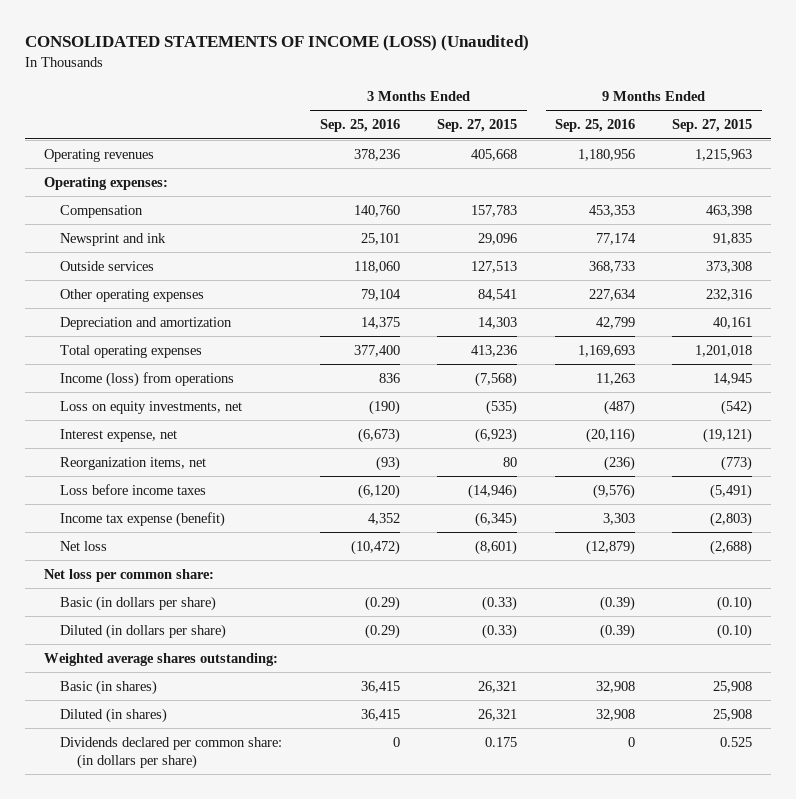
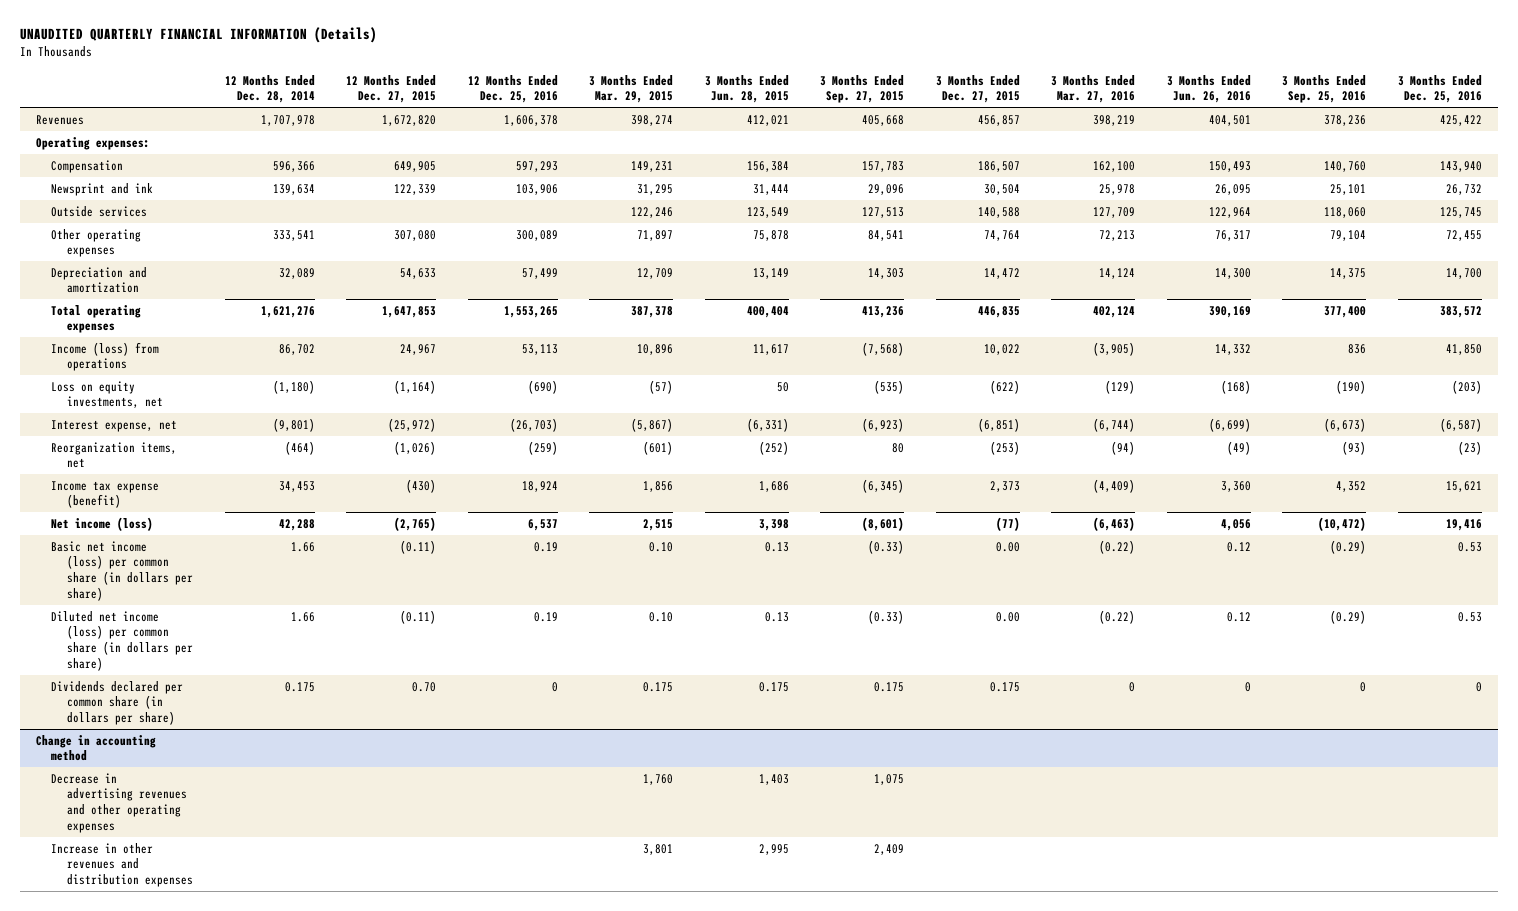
- CONSOLIDATED STATEMENTS OF INCOME (LOSS) (Unaudited)
+ UNAUDITED QUARTERLY FINANCIAL INFORMATION (Details)
- | 3 Months Ended Sep. 25, 2016 | 3 Months Ended Sep. 27, 2015 | 9 Months Ended Sep. 25, 2016 | 9 Months Ended Sep. 27, 2015
+ | 12 Months Ended Dec. 28, 2014 | 12 Months Ended Dec. 27, 2015 | 12 Months Ended Dec. 25, 2016 | 3 Months Ended Mar. 29, 2015 | 3 Months Ended Jun. 28, 2015 | 3 Months Ended Sep. 27, 2015 | 3 Months Ended Dec. 27, 2015 | 3 Months Ended Mar. 27, 2016 | 3 Months Ended Jun. 26, 2016 | 3 Months Ended Sep. 25, 2016 | 3 Months Ended Dec. 25, 2016
- Operating revenues | 378,236 | 405,668 | 1,180,956 | 1,215,963
+ Revenues | 1,707,978 | 1,672,820 | 1,606,378 | 398,274 | 412,021 | 405,668 | 456,857 | 398,219 | 404,501 | 378,236 | 425,422
- Loss before income taxes | (6,120) | (14,946) | (9,576) | (5,491)
- Net loss | (10,472) | (8,601) | (12,879) | (2,688)
- Net loss per common share:
- Basic (in dollars per share) | (0.29) | (0.33) | (0.39) | (0.10)
- Diluted (in dollars per share) | (0.29) | (0.33) | (0.39) | (0.10)
- Weighted average shares outstanding:
- Basic (in shares) | 36,415 | 26,321 | 32,908 | 25,908
- Diluted (in shares) | 36,415 | 26,321 | 32,908 | 25,908
- Dividends declared per common share: (in dollars per share) | 0 | 0.175 | 0 | 0.525
+ Net income (loss) | 42,288 | (2,765) | 6,537 | 2,515 | 3,398 | (8,601) | (77) | (6,463) | 4,056 | (10,472) | 19,416
+ Basic net income (loss) per common share (in dollars per share) | 1.66 | (0.11) | 0.19 | 0.10 | 0.13 | (0.33) | 0.00 | (0.22) | 0.12 | (0.29) | 0.53
+ Diluted net income (loss) per common share (in dollars per share) | 1.66 | (0.11) | 0.19 | 0.10 | 0.13 | (0.33) | 0.00 | (0.22) | 0.12 | (0.29) | 0.53
+ Dividends declared per common share (in dollars per share) | 0.175 | 0.70 | 0 | 0.175 | 0.175 | 0.175 | 0.175 | 0 | 0 | 0 | 0
+ Change in accounting method
+ Decrease in advertising revenues and other operating expenses | | | | 1,760 | 1,403 | 1,075 | | | | |
+ Increase in other revenues and distribution expenses | | | | 3,801 | 2,995 | 2,409 | | | | |

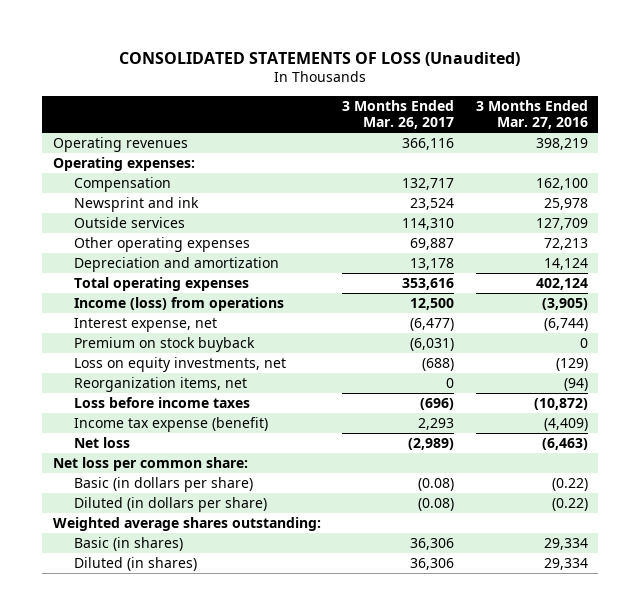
- UNAUDITED QUARTERLY FINANCIAL INFORMATION (Details)
+ CONSOLIDATED STATEMENTS OF LOSS (Unaudited)
- | 12 Months Ended Dec. 28, 2014 | 12 Months Ended Dec. 27, 2015 | 12 Months Ended Dec. 25, 2016 | 3 Months Ended Mar. 29, 2015 | 3 Months Ended Jun. 28, 2015 | 3 Months Ended Sep. 27, 2015 | 3 Months Ended Dec. 27, 2015 | 3 Months Ended Mar. 27, 2016 | 3 Months Ended Jun. 26, 2016 | 3 Months Ended Sep. 25, 2016 | 3 Months Ended Dec. 25, 2016
+ | 3 Months Ended Mar. 26, 2017 | 3 Months Ended Mar. 27, 2016
- Revenues | 1,707,978 | 1,672,820 | 1,606,378 | 398,274 | 412,021 | 405,668 | 456,857 | 398,219 | 404,501 | 378,236 | 425,422
+ Operating revenues | 366,116 | 398,219
+ Premium on stock buyback | (6,031) | 0
moved down: Loss on equity investments, net | (688) | (129)
+ Loss before income taxes | (696) | (10,872)
- Net income (loss) | 42,288 | (2,765) | 6,537 | 2,515 | 3,398 | (8,601) | (77) | (6,463) | 4,056 | (10,472) | 19,416
- Basic net income (loss) per common share (in dollars per share) | 1.66 | (0.11) | 0.19 | 0.10 | 0.13 | (0.33) | 0.00 | (0.22) | 0.12 | (0.29) | 0.53
- Diluted net income (loss) per common share (in dollars per share) | 1.66 | (0.11) | 0.19 | 0.10 | 0.13 | (0.33) | 0.00 | (0.22) | 0.12 | (0.29) | 0.53
- Dividends declared per common share (in dollars per share) | 0.175 | 0.70 | 0 | 0.175 | 0.175 | 0.175 | 0.175 | 0 | 0 | 0 | 0
- Change in accounting method
- Decrease in advertising revenues and other operating expenses | | | | 1,760 | 1,403 | 1,075 | | | | |
- Increase in other revenues and distribution expenses | | | | 3,801 | 2,995 | 2,409 | | | | |
+ Net loss | (2,989) | (6,463)
+ Net loss per common share:
+ Basic (in dollars per share) | (0.08) | (0.22)
+ Diluted (in dollars per share) | (0.08) | (0.22)
+ Weighted average shares outstanding:
+ Basic (in shares) | 36,306 | 29,334
+ Diluted (in shares) | 36,306 | 29,334

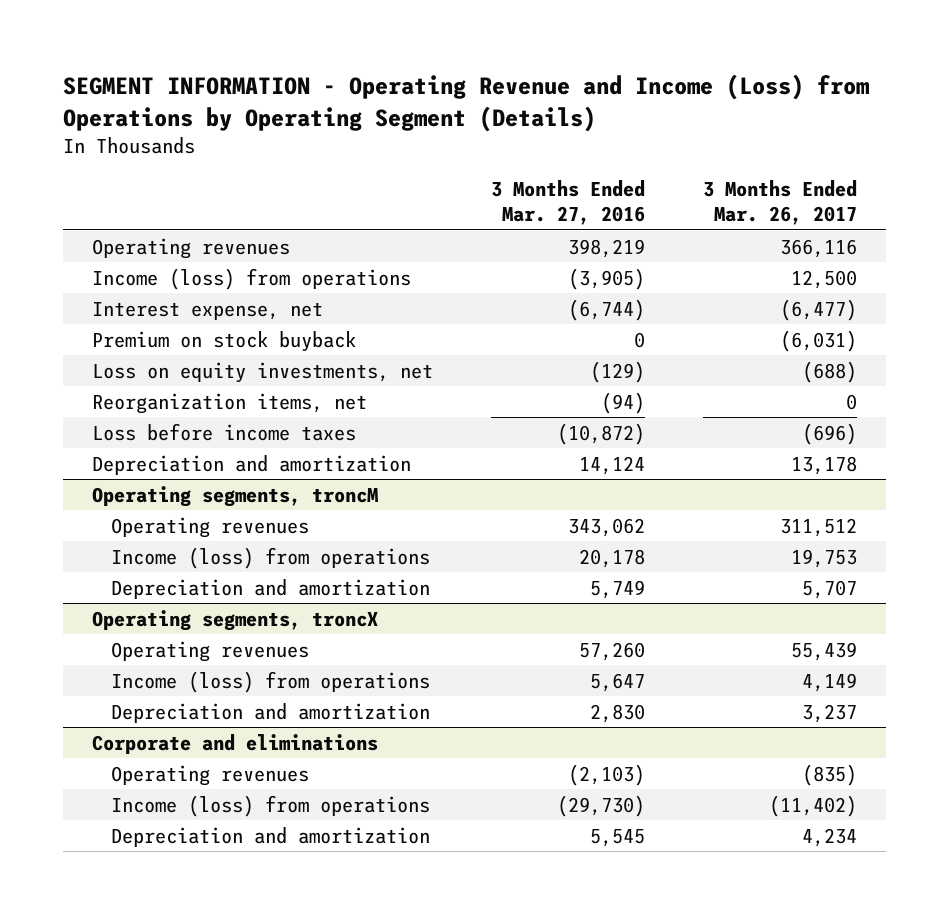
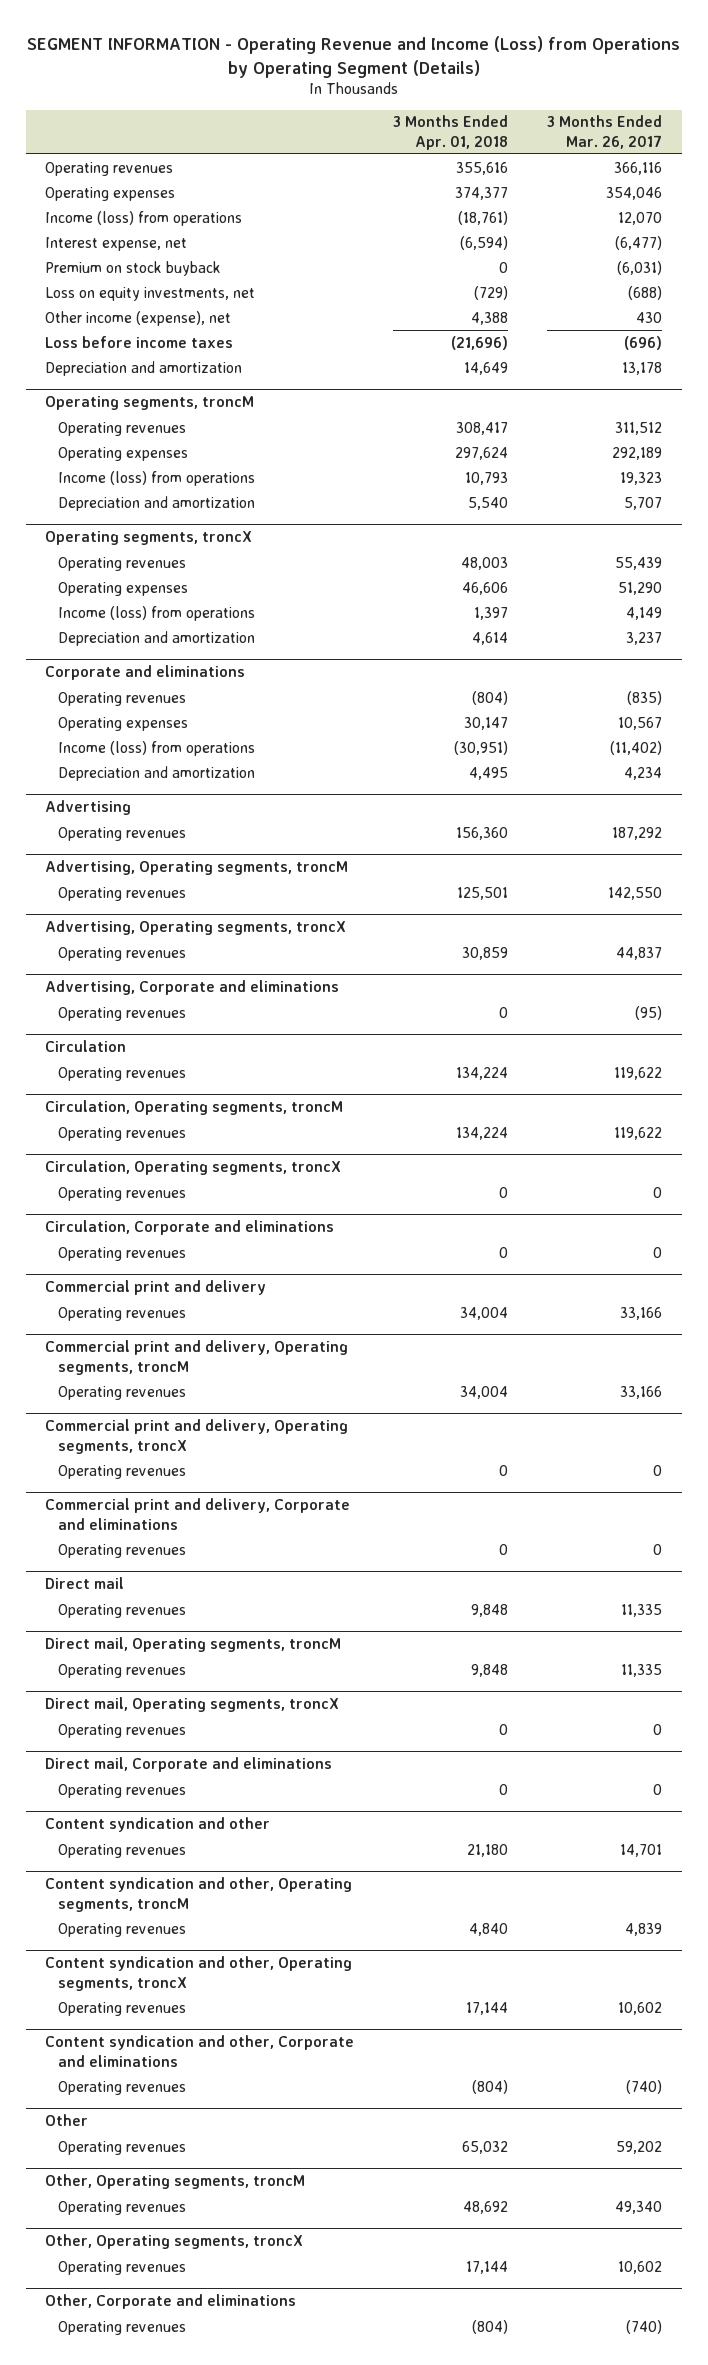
- | 3 Months Ended Mar. 27, 2016 | 3 Months Ended Mar. 26, 2017
+ | 3 Months Ended Apr. 01, 2018 | 3 Months Ended Mar. 26, 2017
- Income (loss) from operations | (3,905) | 12,500
+ Operating expenses | 374,377 | 354,046
+ Income (loss) from operations | (18,761) | 12,070
- Reorganization items, net | (94) | 0
+ Other income (expense), net | 4,388 | 430
@ Operating segments, troncM
- Income (loss) from operations | 20,178 | 19,753
+ Operating expenses | 297,624 | 292,189
+ Income (loss) from operations | 10,793 | 19,323
@ Operating segments, troncX
+ Operating expenses | 46,606 | 51,290
@ Corporate and eliminations
+ Operating expenses | 30,147 | 10,567
+ Advertising
+ Operating revenues | 156,360 | 187,292
+ Advertising, Operating segments, troncM
+ Operating revenues | 125,501 | 142,550
+ Advertising, Operating segments, troncX
+ Operating revenues | 30,859 | 44,837
+ Advertising, Corporate and eliminations
+ Operating revenues | 0 | (95)
+ Circulation
+ Operating revenues | 134,224 | 119,622
+ Circulation, Operating segments, troncM
+ Operating revenues | 134,224 | 119,622
+ Circulation, Operating segments, troncX
+ Operating revenues | 0 | 0
+ Circulation, Corporate and eliminations
+ Operating revenues | 0 | 0
+ Commercial print and delivery
+ Operating revenues | 34,004 | 33,166
+ Commercial print and delivery, Operating segments, troncM
+ Operating revenues | 34,004 | 33,166
+ Commercial print and delivery, Operating segments, troncX
+ Operating revenues | 0 | 0
+ Commercial print and delivery, Corporate and eliminations
+ Operating revenues | 0 | 0
+ Direct mail
+ Operating revenues | 9,848 | 11,335
+ Direct mail, Operating segments, troncM
+ Operating revenues | 9,848 | 11,335
+ Direct mail, Operating segments, troncX
+ Operating revenues | 0 | 0
+ Direct mail, Corporate and eliminations
+ Operating revenues | 0 | 0
+ Content syndication and other
+ Operating revenues | 21,180 | 14,701
+ Content syndication and other, Operating segments, troncM
+ Operating revenues | 4,840 | 4,839
+ Content syndication and other, Operating segments, troncX
+ Operating revenues | 17,144 | 10,602
+ Content syndication and other, Corporate and eliminations
+ Operating revenues | (804) | (740)
+ Other
+ Operating revenues | 65,032 | 59,202
+ Other, Operating segments, troncM
+ Operating revenues | 48,692 | 49,340
+ Other, Operating segments, troncX
+ Operating revenues | 17,144 | 10,602
+ Other, Corporate and eliminations
+ Operating revenues | (804) | (740)

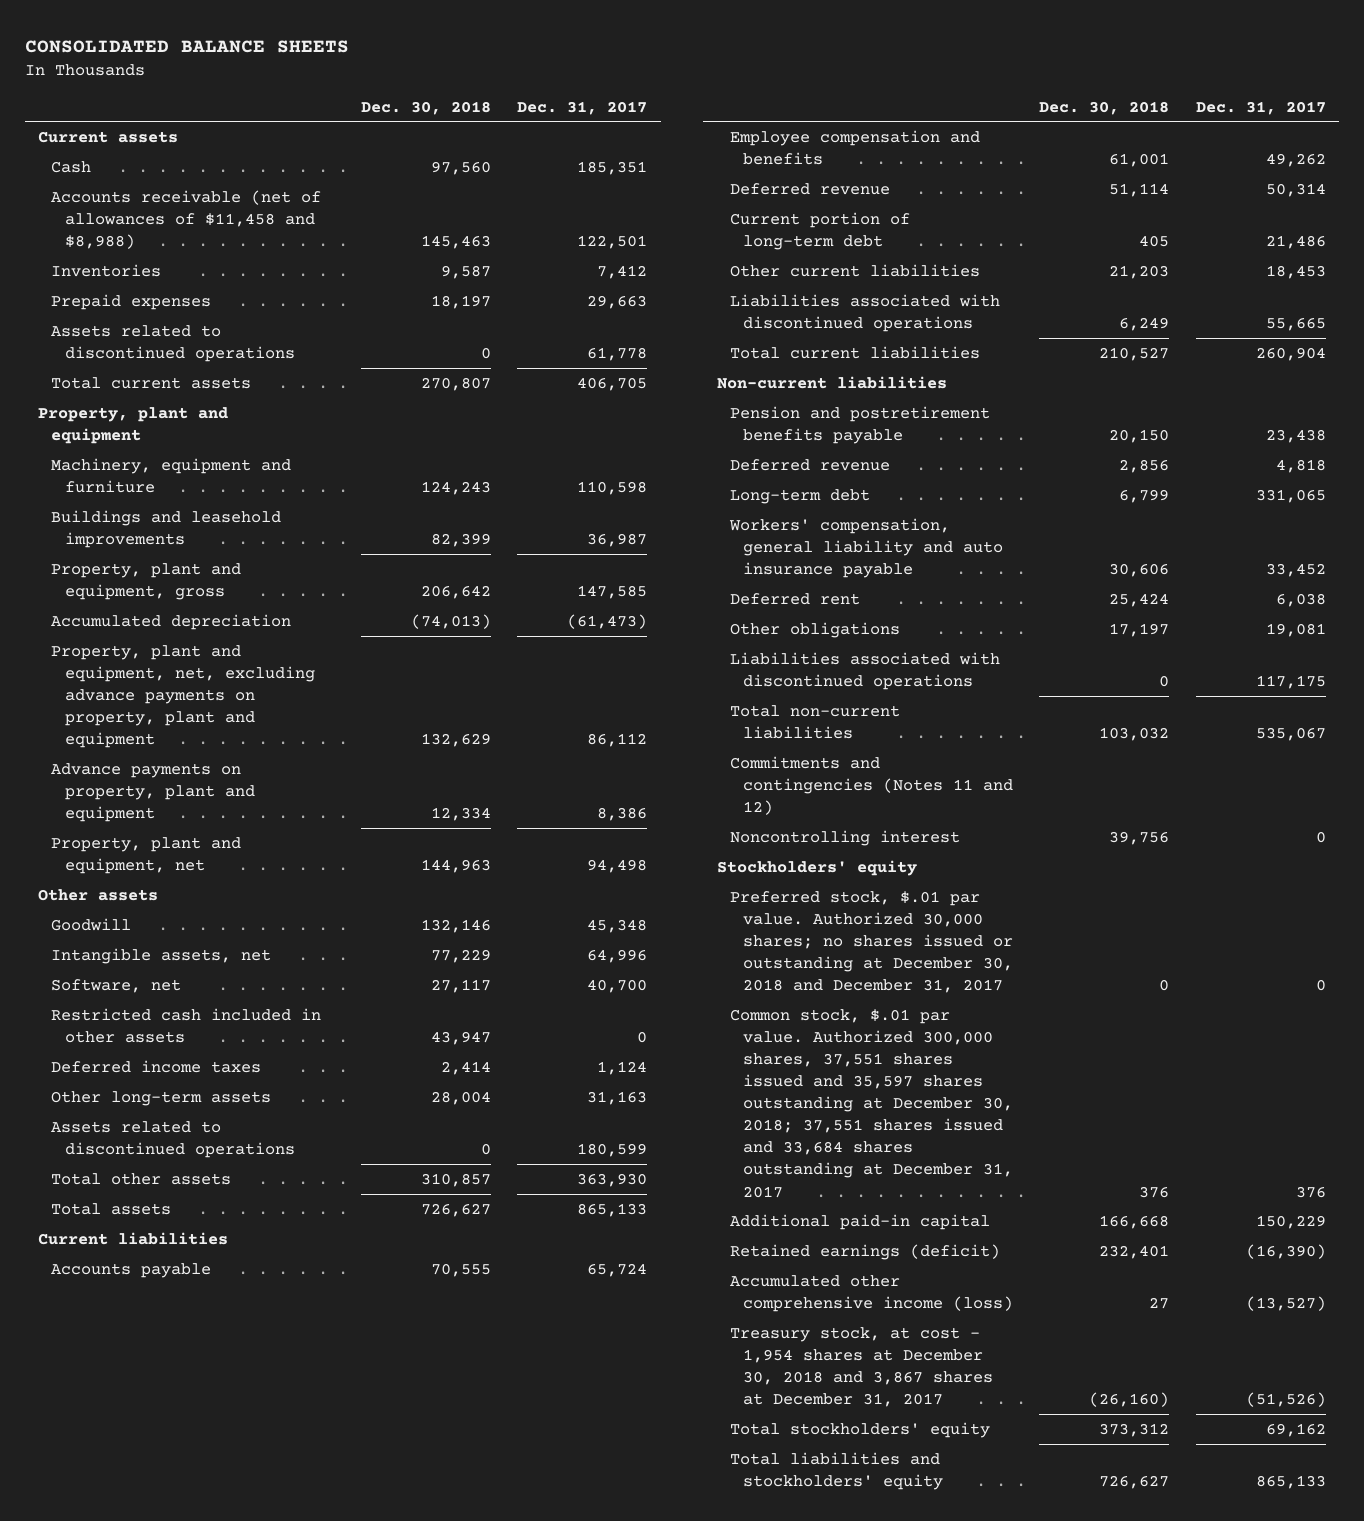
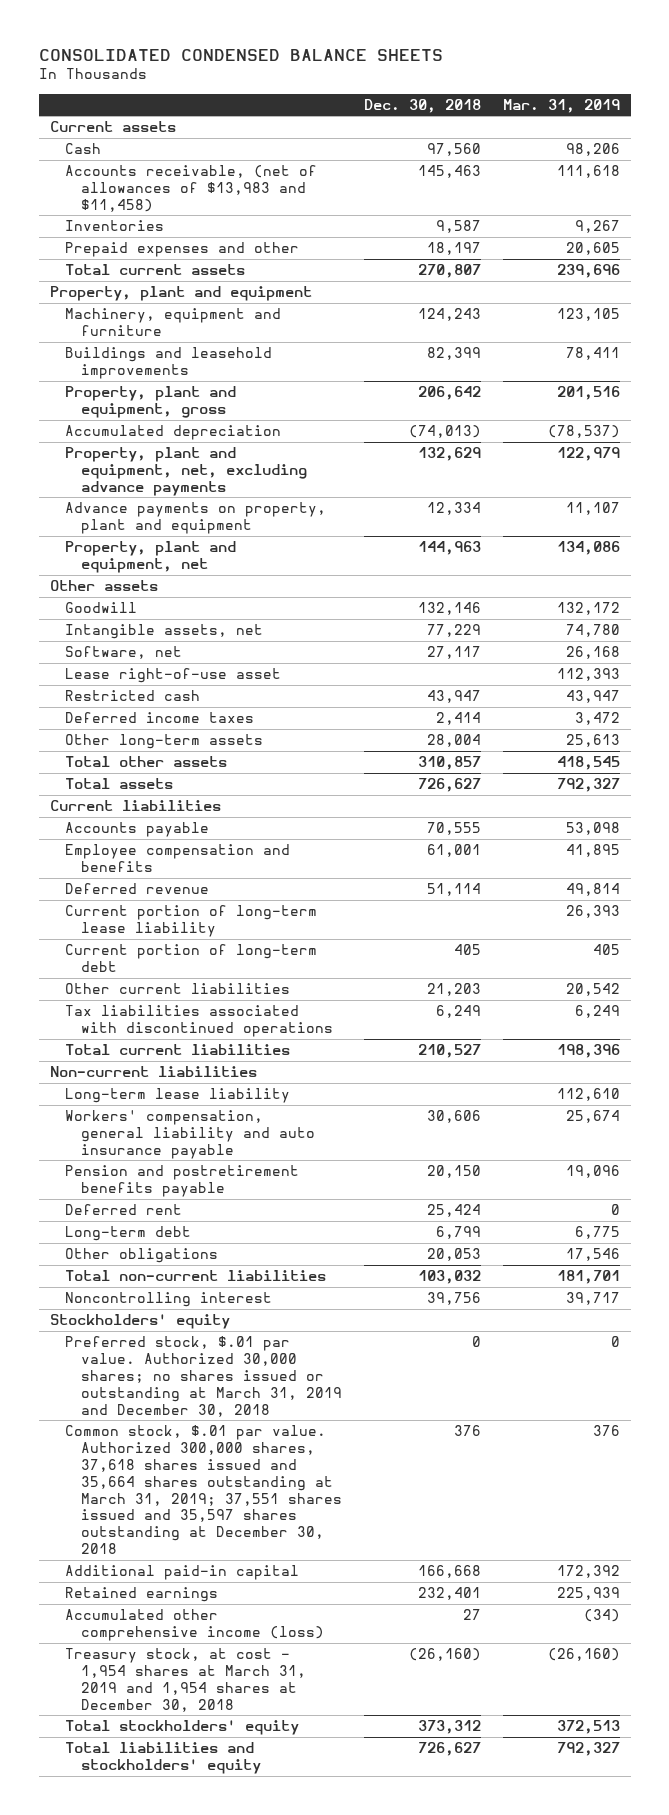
- CONSOLIDATED BALANCE SHEETS
+ CONSOLIDATED CONDENSED BALANCE SHEETS
- | Dec. 30, 2018 | Dec. 31, 2017
+ | Dec. 30, 2018 | Mar. 31, 2019
- Accounts receivable (net of allowances of $11,458 and $8,988) | 145,463 | 122,501
+ Accounts receivable, (net of allowances of $13,983 and $11,458) | 145,463 | 111,618
- Prepaid expenses | 18,197 | 29,663
- Assets related to discontinued operations | 0 | 61,778
+ Prepaid expenses and other | 18,197 | 20,605
- Property, plant and equipment, net, excluding advance payments on property, plant and equipment | 132,629 | 86,112
+ Property, plant and equipment, net, excluding advance payments | 132,629 | 122,979
- Restricted cash included in other assets | 43,947 | 0
+ Lease right-of-use asset | | 112,393
+ Restricted cash | 43,947 | 43,947
- Assets related to discontinued operations | 0 | 180,599
+ Current portion of long-term lease liability | | 26,393
- Liabilities associated with discontinued operations | 6,249 | 55,665
+ Tax liabilities associated with discontinued operations | 6,249 | 6,249
- Deferred revenue | 2,856 | 4,818
+ Long-term lease liability | | 112,610
moved down: Pension and postretirement benefits payable | 20,150 | 19,096
- Other obligations | 17,197 | 19,081
- Liabilities associated with discontinued operations | 0 | 117,175
moved down: Long-term debt | 6,799 | 6,775
+ Other obligations | 20,053 | 17,546
- Commitments and contingencies (Notes 11 and 12)
- Preferred stock, $.01 par value. Authorized 30,000 shares; no shares issued or outstanding at December 30, 2018 and December 31, 2017 | 0 | 0
- Common stock, $.01 par value. Authorized 300,000 shares, 37,551 shares issued and 35,597 shares outstanding at December 30, 2018; 37,551 shares issued and 33,684 shares outstanding at December 31, 2017 | 376 | 376
+ Preferred stock, $.01 par value. Authorized 30,000 shares; no shares issued or outstanding at March 31, 2019 and December 30, 2018 | 0 | 0
+ Common stock, $.01 par value. Authorized 300,000 shares, 37,618 shares issued and 35,664 shares outstanding at March 31, 2019; 37,551 shares issued and 35,597 shares outstanding at December 30, 2018 | 376 | 376
- Retained earnings (deficit) | 232,401 | (16,390)
+ Retained earnings | 232,401 | 225,939
- Treasury stock, at cost - 1,954 shares at December 30, 2018 and 3,867 shares at December 31, 2017 | (26,160) | (51,526)
+ Treasury stock, at cost - 1,954 shares at March 31, 2019 and 1,954 shares at December 30, 2018 | (26,160) | (26,160)

